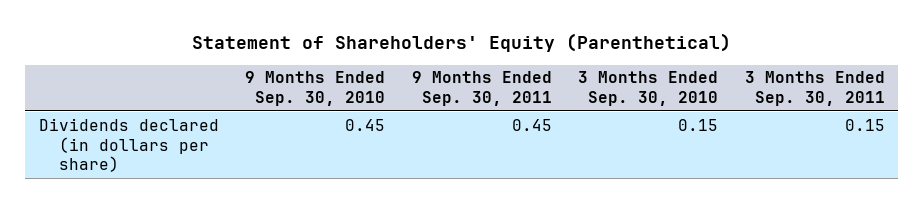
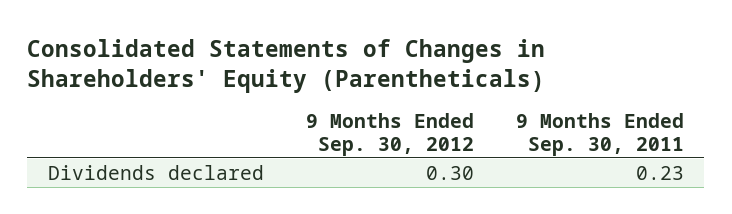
- Statement of Shareholders' Equity (Parenthetical)
+ Consolidated Statements of Changes in Shareholders' Equity (Parentheticals)
- | 9 Months Ended Sep. 30, 2010 | 9 Months Ended Sep. 30, 2011 | 3 Months Ended Sep. 30, 2010 | 3 Months Ended Sep. 30, 2011
+ | 9 Months Ended Sep. 30, 2012 | 9 Months Ended Sep. 30, 2011
- Dividends declared (in dollars per share) | 0.45 | 0.45 | 0.15 | 0.15
+ Dividends declared | 0.30 | 0.23

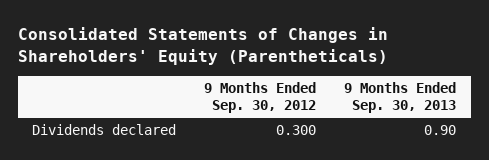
- | 9 Months Ended Sep. 30, 2012 | 9 Months Ended Sep. 30, 2011
+ | 9 Months Ended Sep. 30, 2012 | 9 Months Ended Sep. 30, 2013
- Dividends declared | 0.30 | 0.23
+ Dividends declared | 0.300 | 0.90

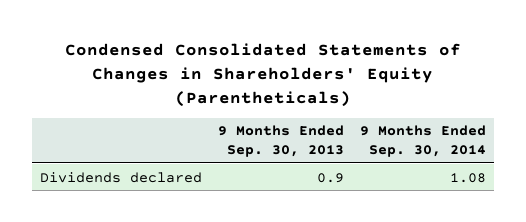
- Consolidated Statements of Changes in Shareholders' Equity (Parentheticals)
+ Condensed Consolidated Statements of Changes in Shareholders' Equity (Parentheticals)
- | 9 Months Ended Sep. 30, 2012 | 9 Months Ended Sep. 30, 2013
+ | 9 Months Ended Sep. 30, 2013 | 9 Months Ended Sep. 30, 2014
- Dividends declared | 0.300 | 0.90
+ Dividends declared | 0.9 | 1.08

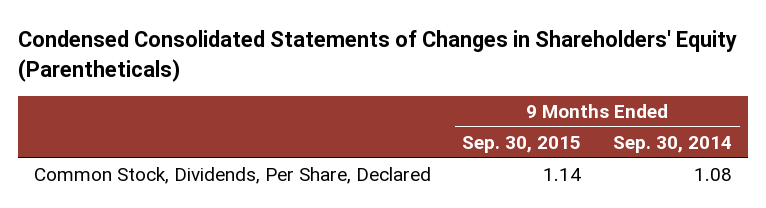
- | 9 Months Ended Sep. 30, 2013 | 9 Months Ended Sep. 30, 2014
+ | 9 Months Ended Sep. 30, 2015 | 9 Months Ended Sep. 30, 2014
- Dividends declared | 0.9 | 1.08
+ Common Stock, Dividends, Per Share, Declared | 1.14 | 1.08

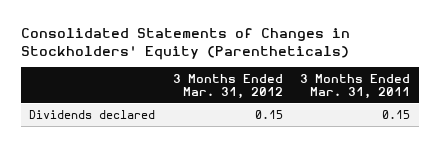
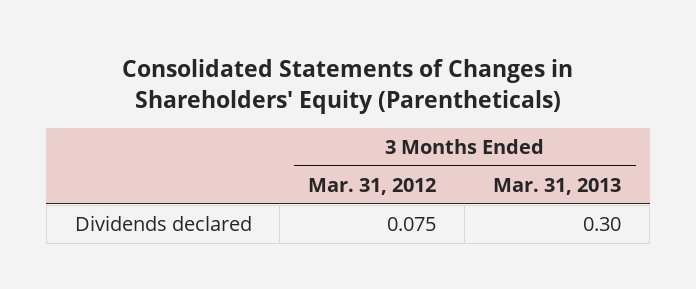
- Consolidated Statements of Changes in Stockholders' Equity (Parentheticals)
+ Consolidated Statements of Changes in Shareholders' Equity (Parentheticals)
- | 3 Months Ended Mar. 31, 2012 | 3 Months Ended Mar. 31, 2011
+ | 3 Months Ended Mar. 31, 2012 | 3 Months Ended Mar. 31, 2013
- Dividends declared | 0.15 | 0.15
+ Dividends declared | 0.075 | 0.30

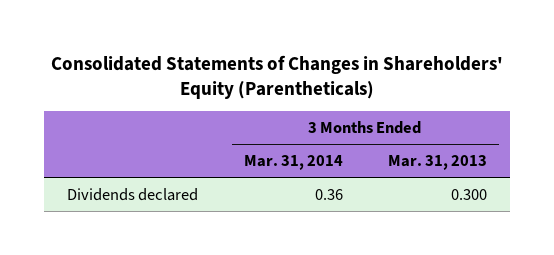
- | 3 Months Ended Mar. 31, 2012 | 3 Months Ended Mar. 31, 2013
+ | 3 Months Ended Mar. 31, 2014 | 3 Months Ended Mar. 31, 2013
- Dividends declared | 0.075 | 0.30
+ Dividends declared | 0.36 | 0.300

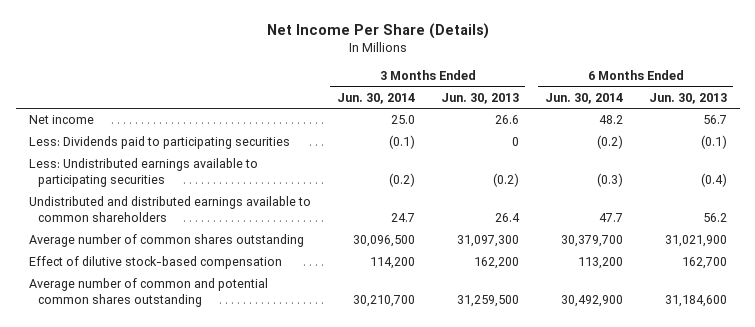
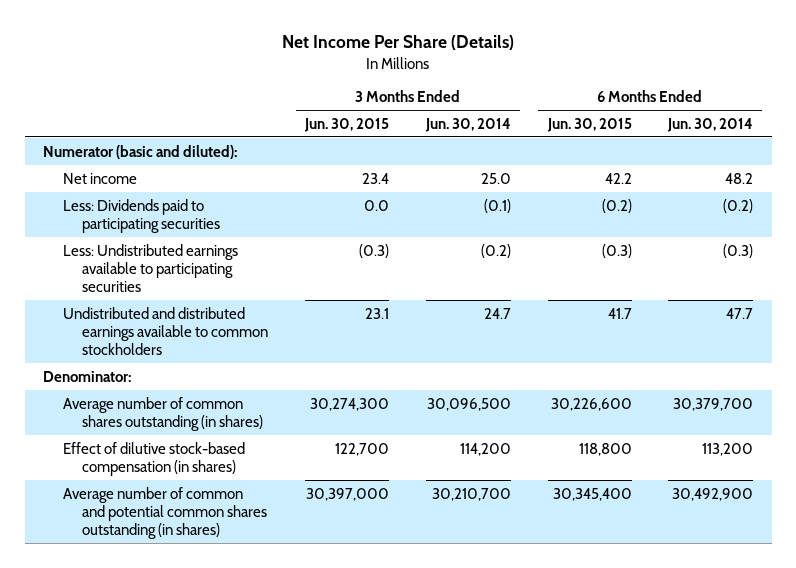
- | 3 Months Ended Jun. 30, 2014 | 3 Months Ended Jun. 30, 2013 | 6 Months Ended Jun. 30, 2014 | 6 Months Ended Jun. 30, 2013
+ | 3 Months Ended Jun. 30, 2015 | 3 Months Ended Jun. 30, 2014 | 6 Months Ended Jun. 30, 2015 | 6 Months Ended Jun. 30, 2014
+ Numerator (basic and diluted):
- Undistributed and distributed earnings available to common shareholders | 24.7 | 26.4 | 47.7 | 56.2
- Average number of common shares outstanding | 30,096,500 | 31,097,300 | 30,379,700 | 31,021,900
- Effect of dilutive stock-based compensation | 114,200 | 162,200 | 113,200 | 162,700
- Average number of common and potential common shares outstanding | 30,210,700 | 31,259,500 | 30,492,900 | 31,184,600
+ Undistributed and distributed earnings available to common stockholders | 23.1 | 24.7 | 41.7 | 47.7
+ Denominator:
+ Average number of common shares outstanding (in shares) | 30,274,300 | 30,096,500 | 30,226,600 | 30,379,700
+ Effect of dilutive stock-based compensation (in shares) | 122,700 | 114,200 | 118,800 | 113,200
+ Average number of common and potential common shares outstanding (in shares) | 30,397,000 | 30,210,700 | 30,345,400 | 30,492,900

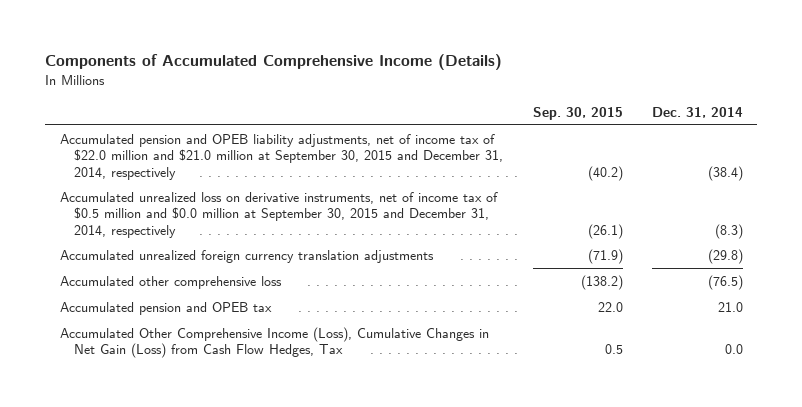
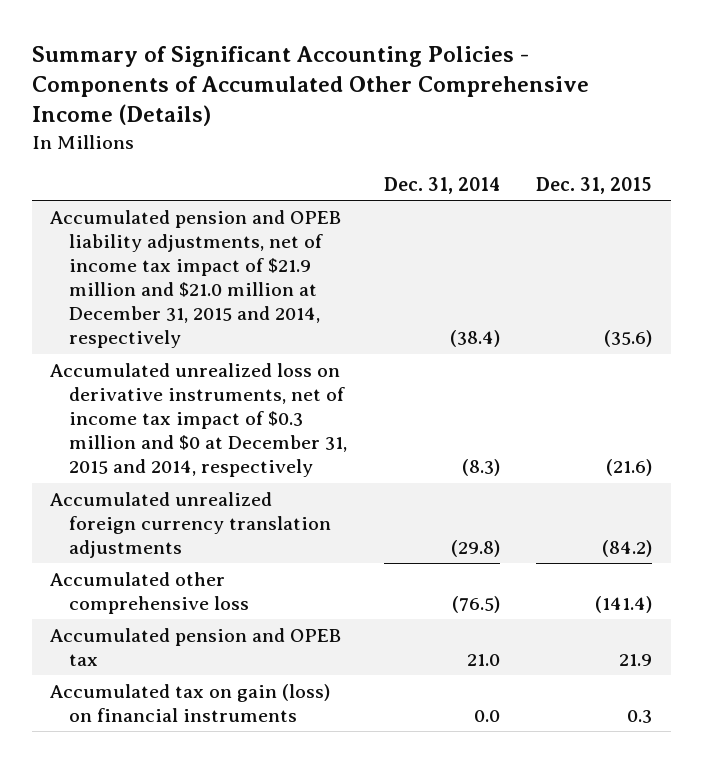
- Components of Accumulated Comprehensive Income (Details)
+ Summary of Significant Accounting Policies - Components of Accumulated Other Comprehensive Income (Details)
- | Sep. 30, 2015 | Dec. 31, 2014
+ | Dec. 31, 2014 | Dec. 31, 2015
- Accumulated pension and OPEB liability adjustments, net of income tax of $22.0 million and $21.0 million at September 30, 2015 and December 31, 2014, respectively | (40.2) | (38.4)
- Accumulated unrealized loss on derivative instruments, net of income tax of $0.5 million and $0.0 million at September 30, 2015 and December 31, 2014, respectively | (26.1) | (8.3)
+ Accumulated pension and OPEB liability adjustments, net of income tax impact of $21.9 million and $21.0 million at December 31, 2015 and 2014, respectively | (38.4) | (35.6)
+ Accumulated unrealized loss on derivative instruments, net of income tax impact of $0.3 million and $0 at December 31, 2015 and 2014, respectively | (8.3) | (21.6)
- Accumulated Other Comprehensive Income (Loss), Cumulative Changes in Net Gain (Loss) from Cash Flow Hedges, Tax | 0.5 | 0.0
+ Accumulated tax on gain (loss) on financial instruments | 0.0 | 0.3

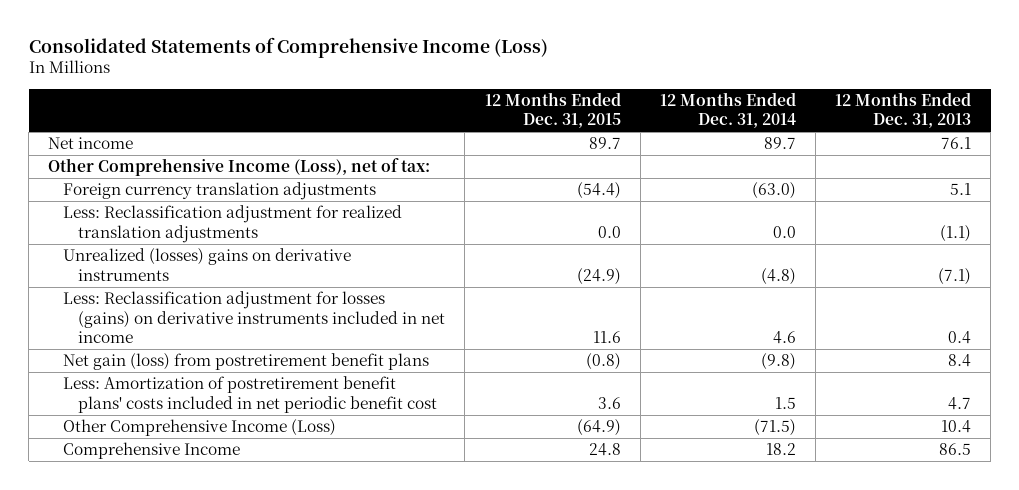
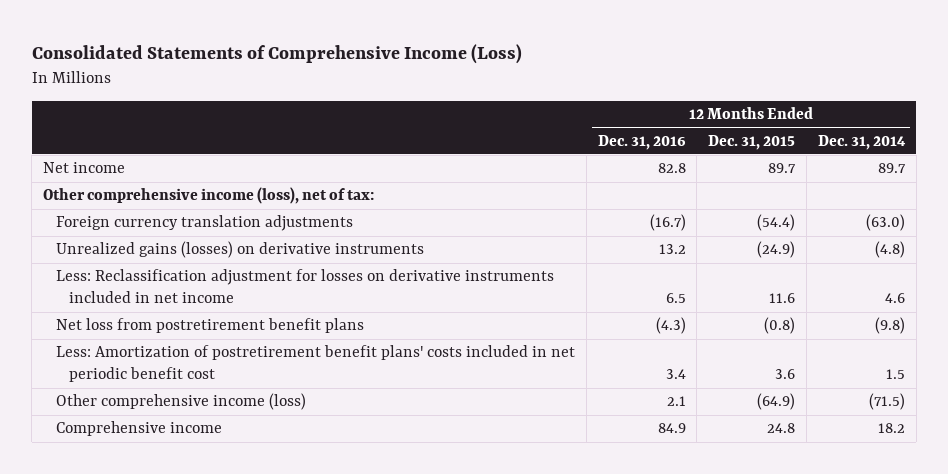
- | 12 Months Ended Dec. 31, 2015 | 12 Months Ended Dec. 31, 2014 | 12 Months Ended Dec. 31, 2013
+ | 12 Months Ended Dec. 31, 2016 | 12 Months Ended Dec. 31, 2015 | 12 Months Ended Dec. 31, 2014
- Other Comprehensive Income (Loss), net of tax:
+ Other comprehensive income (loss), net of tax:
- Less: Reclassification adjustment for realized translation adjustments | 0.0 | 0.0 | (1.1)
- Unrealized (losses) gains on derivative instruments | (24.9) | (4.8) | (7.1)
- Less: Reclassification adjustment for losses (gains) on derivative instruments included in net income | 11.6 | 4.6 | 0.4
- Net gain (loss) from postretirement benefit plans | (0.8) | (9.8) | 8.4
+ Unrealized gains (losses) on derivative instruments | 13.2 | (24.9) | (4.8)
+ Less: Reclassification adjustment for losses on derivative instruments included in net income | 6.5 | 11.6 | 4.6
+ Net loss from postretirement benefit plans | (4.3) | (0.8) | (9.8)
- Other Comprehensive Income (Loss) | (64.9) | (71.5) | 10.4
- Comprehensive Income | 24.8 | 18.2 | 86.5
+ Other comprehensive income (loss) | 2.1 | (64.9) | (71.5)
+ Comprehensive income | 84.9 | 24.8 | 18.2

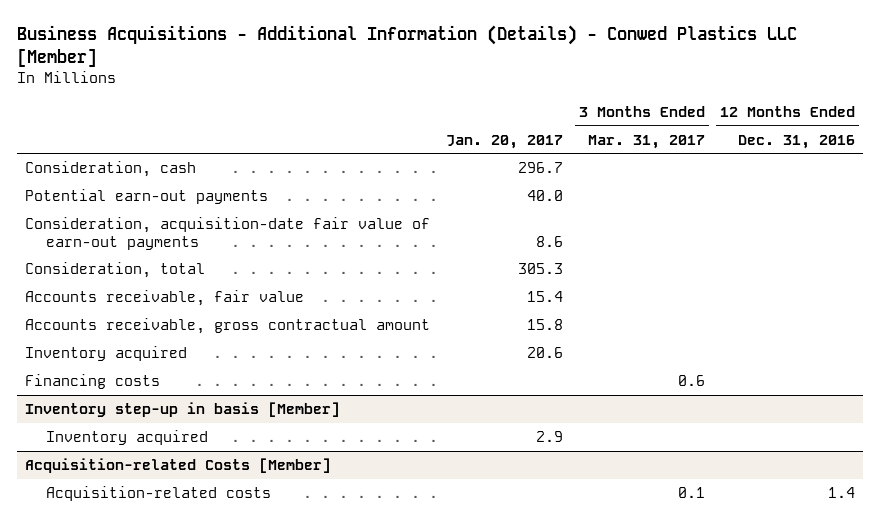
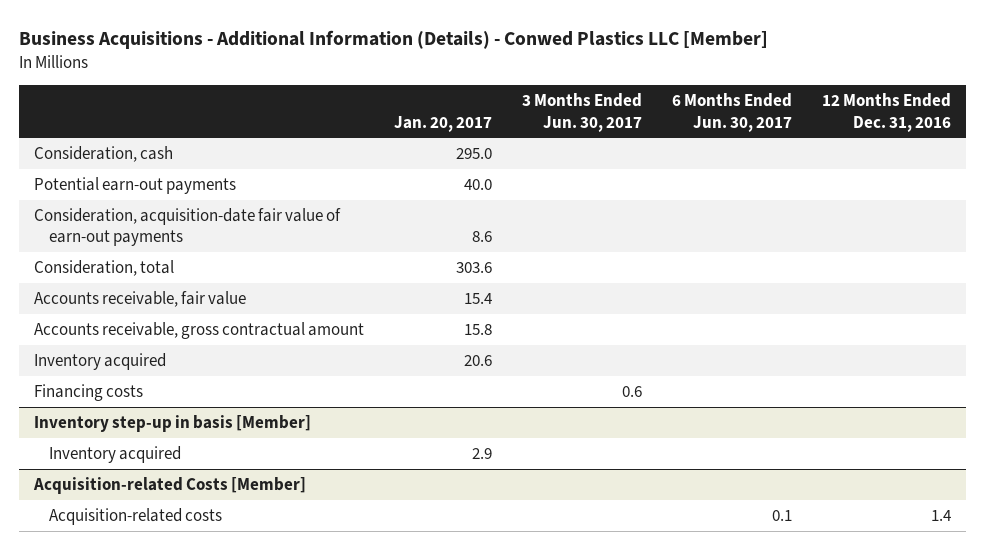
- | Jan. 20, 2017 | 3 Months Ended Mar. 31, 2017 | 12 Months Ended Dec. 31, 2016
+ | Jan. 20, 2017 | 3 Months Ended Jun. 30, 2017 | 6 Months Ended Jun. 30, 2017 | 12 Months Ended Dec. 31, 2016
- Consideration, cash | 296.7 | |
+ Consideration, cash | 295.0 | | |
- Consideration, total | 305.3 | |
+ Consideration, total | 303.6 | | |

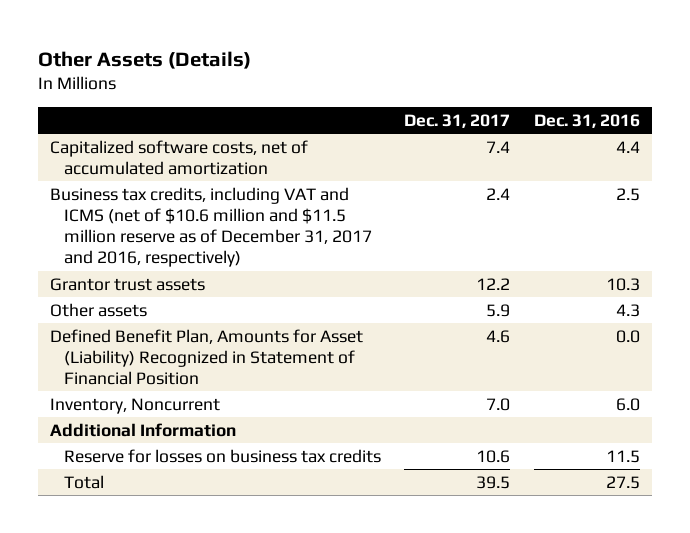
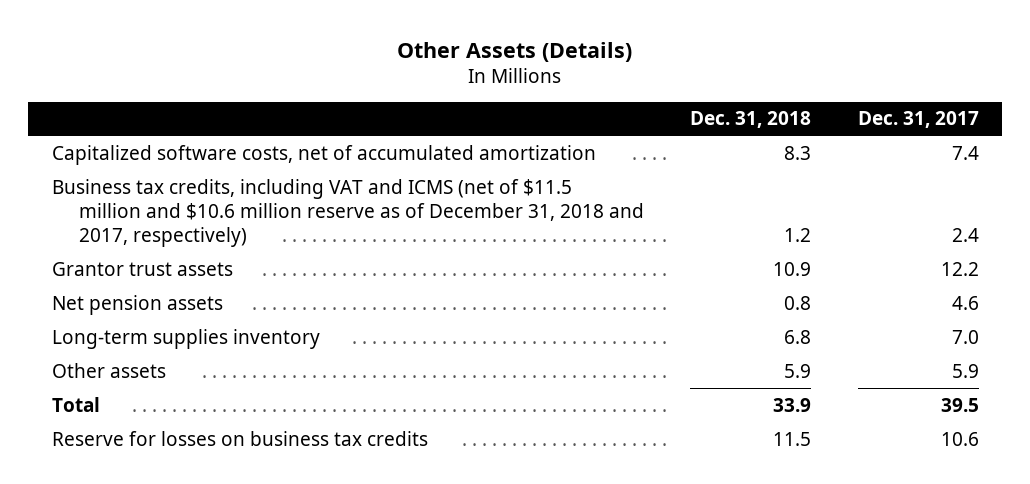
- | Dec. 31, 2017 | Dec. 31, 2016
+ | Dec. 31, 2018 | Dec. 31, 2017
- Business tax credits, including VAT and ICMS (net of $10.6 million and $11.5 million reserve as of December 31, 2017 and 2016, respectively) | 2.4 | 2.5
+ Business tax credits, including VAT and ICMS (net of $11.5 million and $10.6 million reserve as of December 31, 2018 and 2017, respectively) | 1.2 | 2.4
+ Net pension assets | 0.8 | 4.6
+ Long-term supplies inventory | 6.8 | 7.0
- Defined Benefit Plan, Amounts for Asset (Liability) Recognized in Statement of Financial Position | 4.6 | 0.0
- Inventory, Noncurrent | 7.0 | 6.0
- Additional Information
moved down: Reserve for losses on business tax credits | 11.5 | 10.6

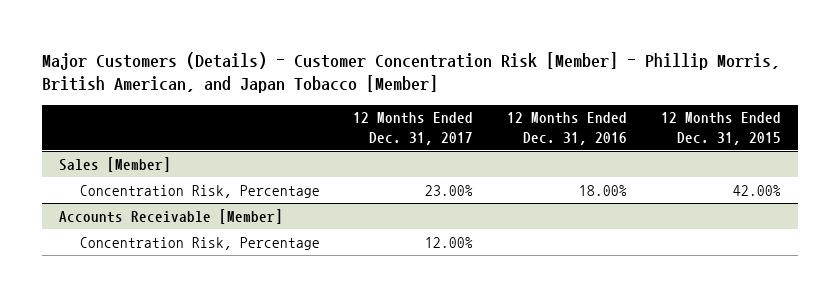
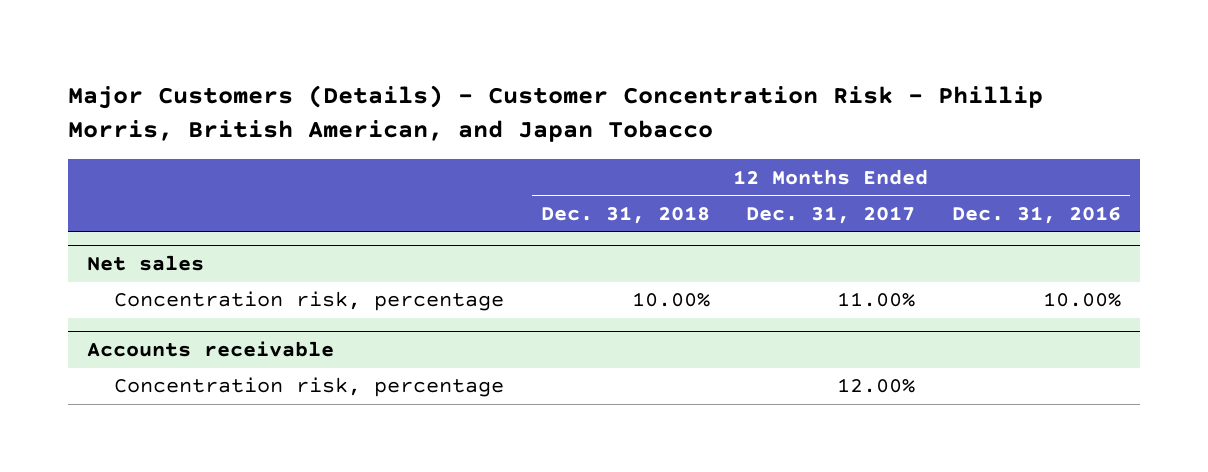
- Major Customers (Details) - Customer Concentration Risk [Member] - Phillip Morris, British American, and Japan Tobacco [Member]
+ Major Customers (Details) - Customer Concentration Risk - Phillip Morris, British American, and Japan Tobacco
- | 12 Months Ended Dec. 31, 2017 | 12 Months Ended Dec. 31, 2016 | 12 Months Ended Dec. 31, 2015
+ | 12 Months Ended Dec. 31, 2018 | 12 Months Ended Dec. 31, 2017 | 12 Months Ended Dec. 31, 2016
- Sales [Member]
- Concentration Risk, Percentage | 23.00% | 18.00% | 42.00%
- Accounts Receivable [Member]
- Concentration Risk, Percentage | 12.00% | |
+ Net sales
+ Concentration risk, percentage | 10.00% | 11.00% | 10.00%
+ Accounts receivable
+ Concentration risk, percentage | | 12.00% |

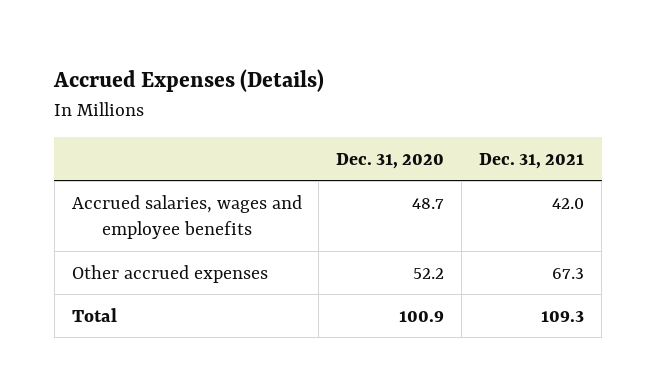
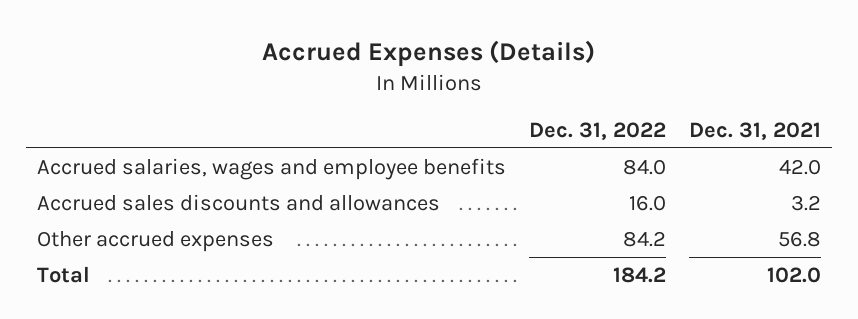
- | Dec. 31, 2020 | Dec. 31, 2021
+ | Dec. 31, 2022 | Dec. 31, 2021
- Other accrued expenses | 52.2 | 67.3
- Total | 100.9 | 109.3
+ Accrued sales discounts and allowances | 16.0 | 3.2
+ Other accrued expenses | 84.2 | 56.8
+ Total | 184.2 | 102.0

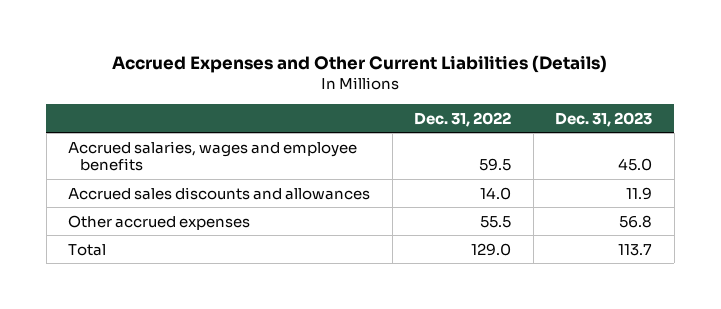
- Accrued Expenses (Details)
+ Accrued Expenses and Other Current Liabilities (Details)
- | Dec. 31, 2022 | Dec. 31, 2021
+ | Dec. 31, 2022 | Dec. 31, 2023
- Accrued salaries, wages and employee benefits | 84.0 | 42.0
- Accrued sales discounts and allowances | 16.0 | 3.2
- Other accrued expenses | 84.2 | 56.8
- Total | 184.2 | 102.0
+ Accrued salaries, wages and employee benefits | 59.5 | 45.0
+ Accrued sales discounts and allowances | 14.0 | 11.9
+ Other accrued expenses | 55.5 | 56.8
+ Total | 129.0 | 113.7

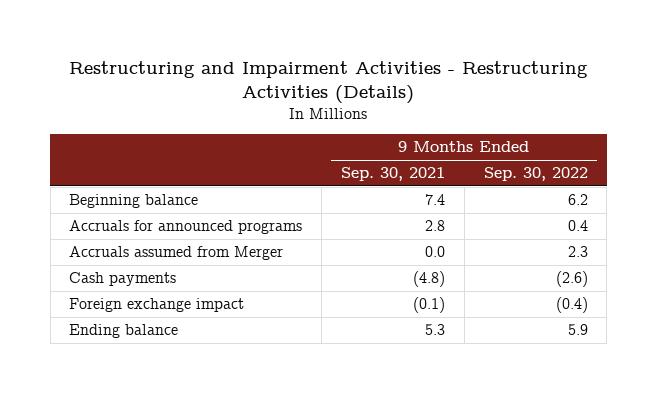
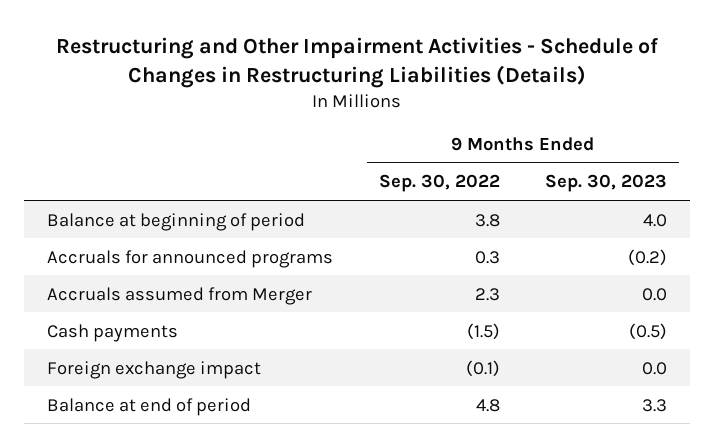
- Restructuring and Impairment Activities - Restructuring Activities (Details)
+ Restructuring and Other Impairment Activities - Schedule of Changes in Restructuring Liabilities (Details)
- | 9 Months Ended Sep. 30, 2021 | 9 Months Ended Sep. 30, 2022
+ | 9 Months Ended Sep. 30, 2022 | 9 Months Ended Sep. 30, 2023
- Beginning balance | 7.4 | 6.2
- Accruals for announced programs | 2.8 | 0.4
+ Balance at beginning of period | 3.8 | 4.0
+ Accruals for announced programs | 0.3 | (0.2)
- Cash payments | (4.8) | (2.6)
- Foreign exchange impact | (0.1) | (0.4)
- Ending balance | 5.3 | 5.9
+ Cash payments | (1.5) | (0.5)
+ Foreign exchange impact | (0.1) | 0.0
+ Balance at end of period | 4.8 | 3.3

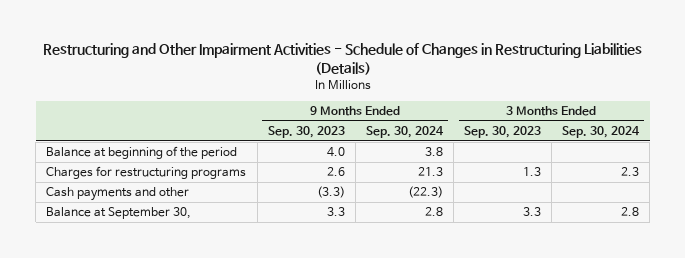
- | 9 Months Ended Sep. 30, 2022 | 9 Months Ended Sep. 30, 2023
+ | 9 Months Ended Sep. 30, 2023 | 9 Months Ended Sep. 30, 2024 | 3 Months Ended Sep. 30, 2023 | 3 Months Ended Sep. 30, 2024
- Balance at beginning of period | 3.8 | 4.0
- Accruals for announced programs | 0.3 | (0.2)
- Accruals assumed from Merger | 2.3 | 0.0
- Cash payments | (1.5) | (0.5)
- Foreign exchange impact | (0.1) | 0.0
- Balance at end of period | 4.8 | 3.3
+ Balance at beginning of the period | 4.0 | 3.8 | |
+ Charges for restructuring programs | 2.6 | 21.3 | 1.3 | 2.3
+ Cash payments and other | (3.3) | (22.3) | |
+ Balance at September 30, | 3.3 | 2.8 | 3.3 | 2.8

